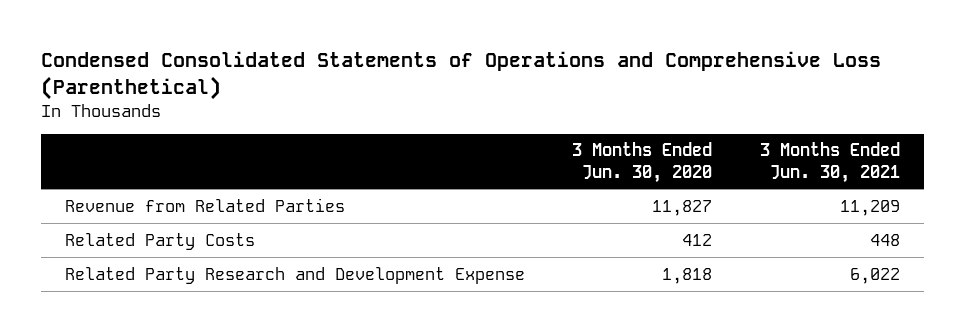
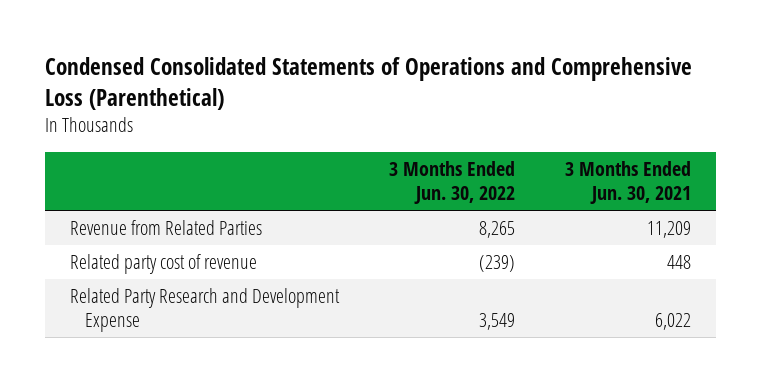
- | 3 Months Ended Jun. 30, 2020 | 3 Months Ended Jun. 30, 2021
+ | 3 Months Ended Jun. 30, 2022 | 3 Months Ended Jun. 30, 2021
- Related Party Costs | 412 | 448
+ Related party cost of revenue | (239) | 448

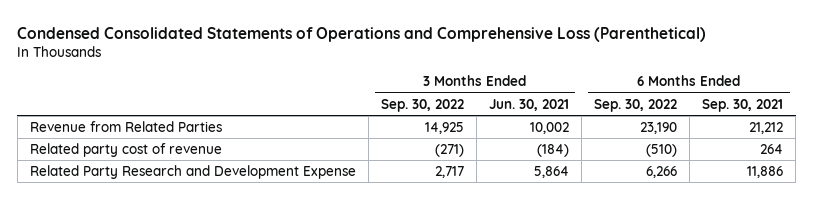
- | 3 Months Ended Jun. 30, 2022 | 3 Months Ended Jun. 30, 2021
+ | 3 Months Ended Sep. 30, 2022 | 3 Months Ended Jun. 30, 2021 | 6 Months Ended Sep. 30, 2022 | 6 Months Ended Sep. 30, 2021
- Revenue from Related Parties | 8,265 | 11,209
- Related party cost of revenue | (239) | 448
- Related Party Research and Development Expense | 3,549 | 6,022
+ Revenue from Related Parties | 14,925 | 10,002 | 23,190 | 21,212
+ Related party cost of revenue | (271) | (184) | (510) | 264
+ Related Party Research and Development Expense | 2,717 | 5,864 | 6,266 | 11,886

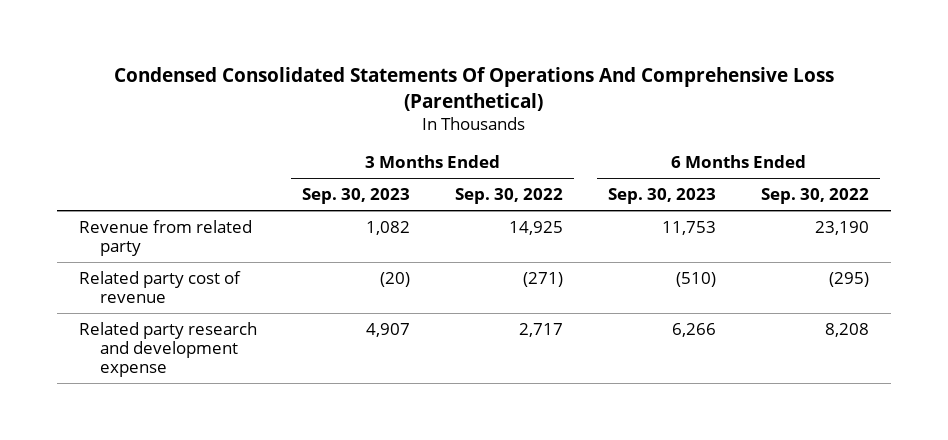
- Condensed Consolidated Statements of Operations and Comprehensive Loss (Parenthetical)
+ Condensed Consolidated Statements Of Operations And Comprehensive Loss (Parenthetical)
- | 3 Months Ended Sep. 30, 2022 | 3 Months Ended Jun. 30, 2021 | 6 Months Ended Sep. 30, 2022 | 6 Months Ended Sep. 30, 2021
+ | 3 Months Ended Sep. 30, 2023 | 3 Months Ended Sep. 30, 2022 | 6 Months Ended Sep. 30, 2023 | 6 Months Ended Sep. 30, 2022
- Revenue from Related Parties | 14,925 | 10,002 | 23,190 | 21,212
- Related party cost of revenue | (271) | (184) | (510) | 264
- Related Party Research and Development Expense | 2,717 | 5,864 | 6,266 | 11,886
+ Revenue from related party | 1,082 | 14,925 | 11,753 | 23,190
+ Related party cost of revenue | (20) | (271) | (510) | (295)
+ Related party research and development expense | 4,907 | 2,717 | 6,266 | 8,208

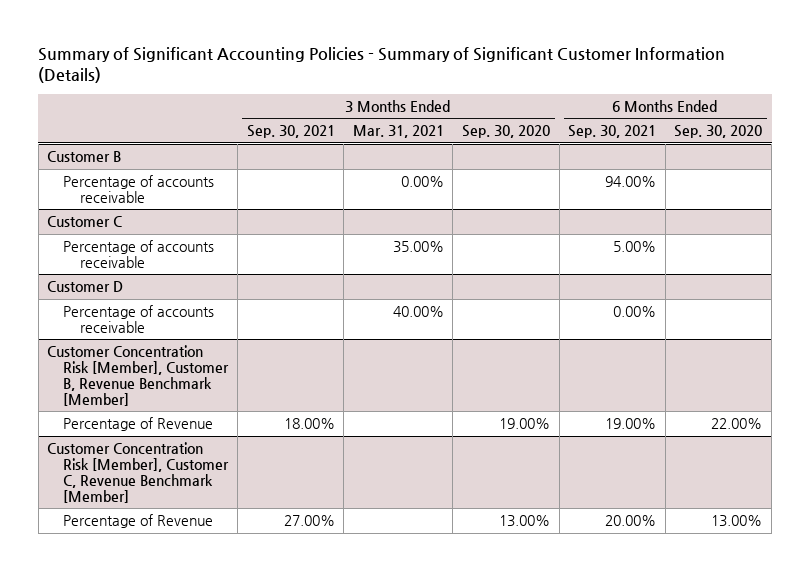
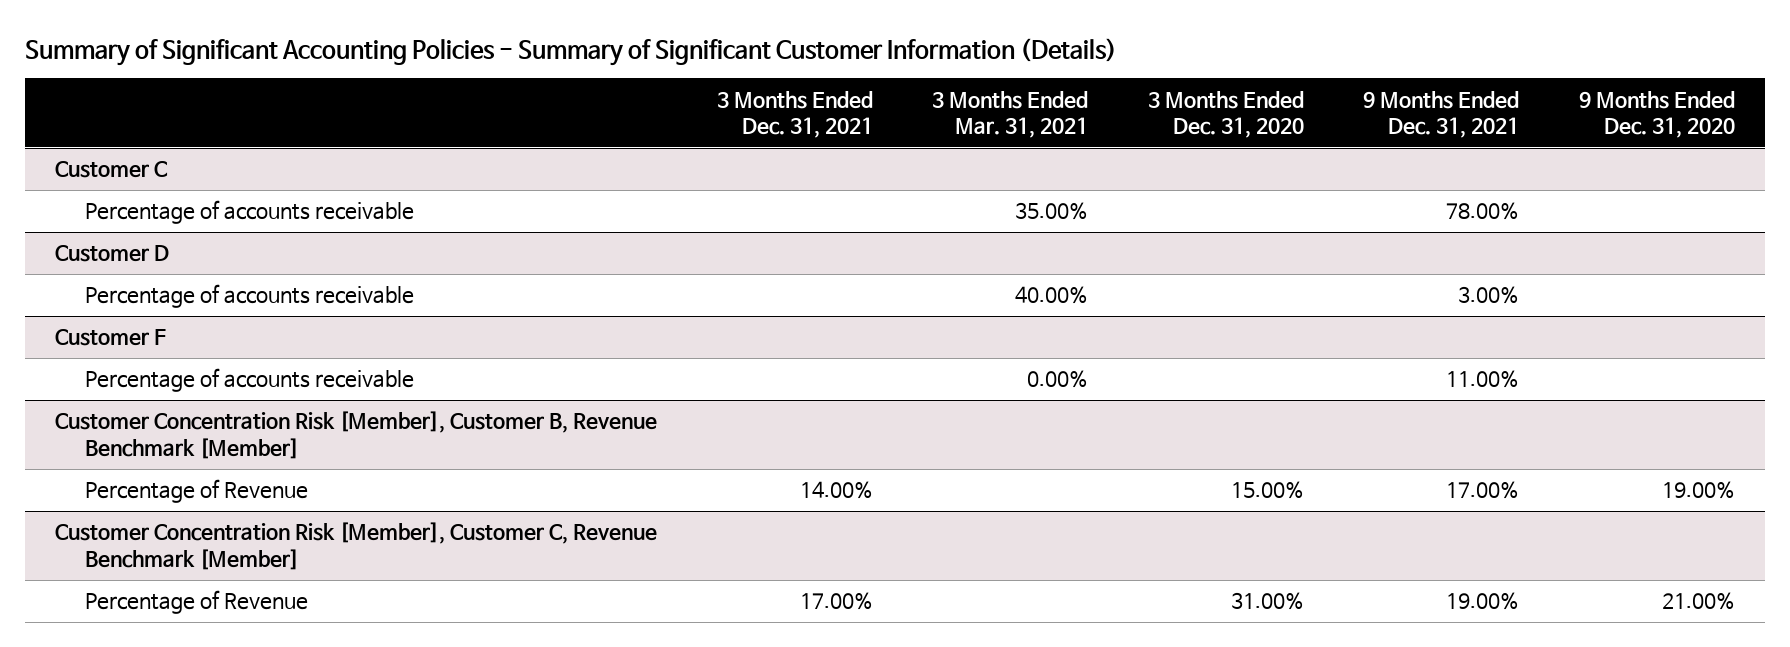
- | 3 Months Ended Sep. 30, 2021 | 3 Months Ended Mar. 31, 2021 | 3 Months Ended Sep. 30, 2020 | 6 Months Ended Sep. 30, 2021 | 6 Months Ended Sep. 30, 2020
+ | 3 Months Ended Dec. 31, 2021 | 3 Months Ended Mar. 31, 2021 | 3 Months Ended Dec. 31, 2020 | 9 Months Ended Dec. 31, 2021 | 9 Months Ended Dec. 31, 2020
- Customer B
- Percentage of accounts receivable | | 0.00% | | 94.00% |
+ Customer F
+ Percentage of accounts receivable | | 0.00% | | 11.00% |

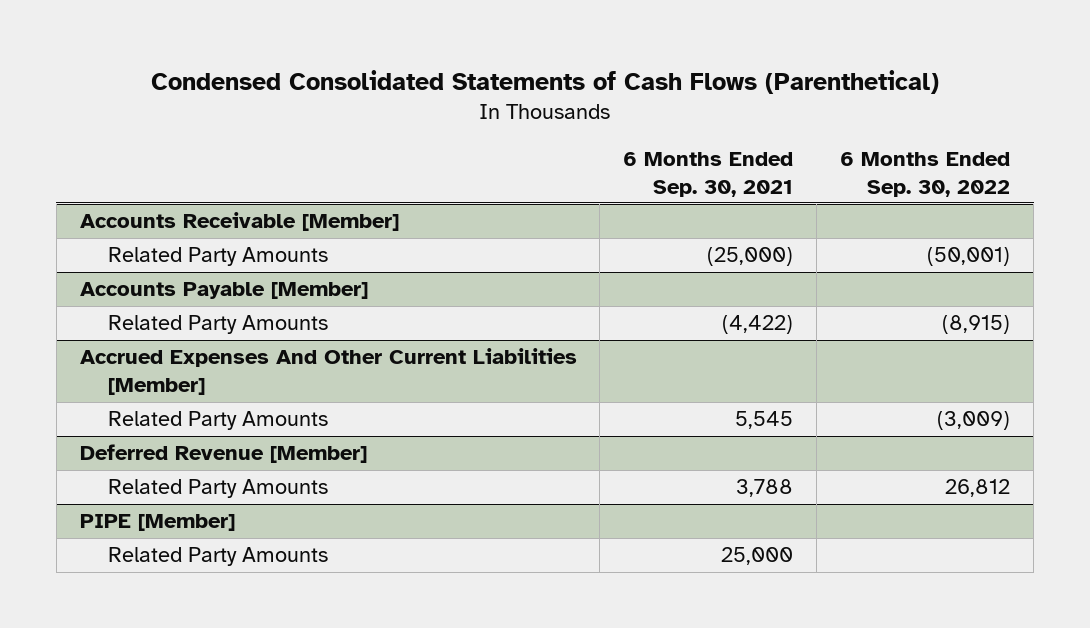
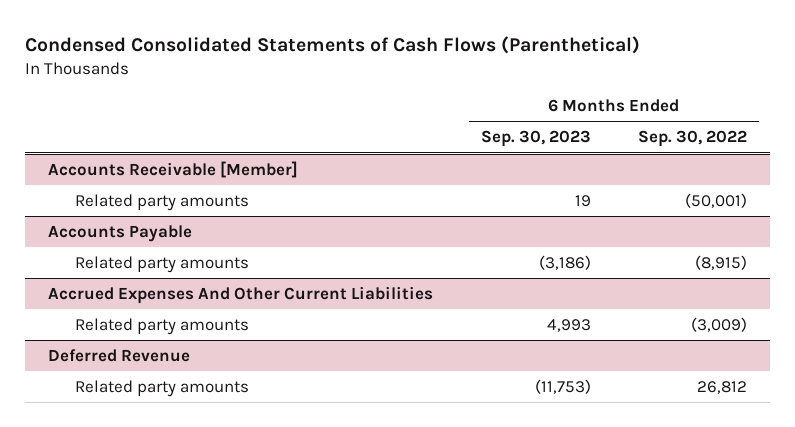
- | 6 Months Ended Sep. 30, 2021 | 6 Months Ended Sep. 30, 2022
+ | 6 Months Ended Sep. 30, 2023 | 6 Months Ended Sep. 30, 2022
@ Accounts Receivable [Member]
- Related Party Amounts | (25,000) | (50,001)
- Accounts Payable [Member]
- Related Party Amounts | (4,422) | (8,915)
- Accrued Expenses And Other Current Liabilities [Member]
- Related Party Amounts | 5,545 | (3,009)
- Deferred Revenue [Member]
- Related Party Amounts | 3,788 | 26,812
- PIPE [Member]
- Related Party Amounts | 25,000 |
@ Accounts Receivable [Member]
+ Related party amounts | 19 | (50,001)
+ Accounts Payable
+ Related party amounts | (3,186) | (8,915)
+ Accrued Expenses And Other Current Liabilities
+ Related party amounts | 4,993 | (3,009)
+ Deferred Revenue
+ Related party amounts | (11,753) | 26,812

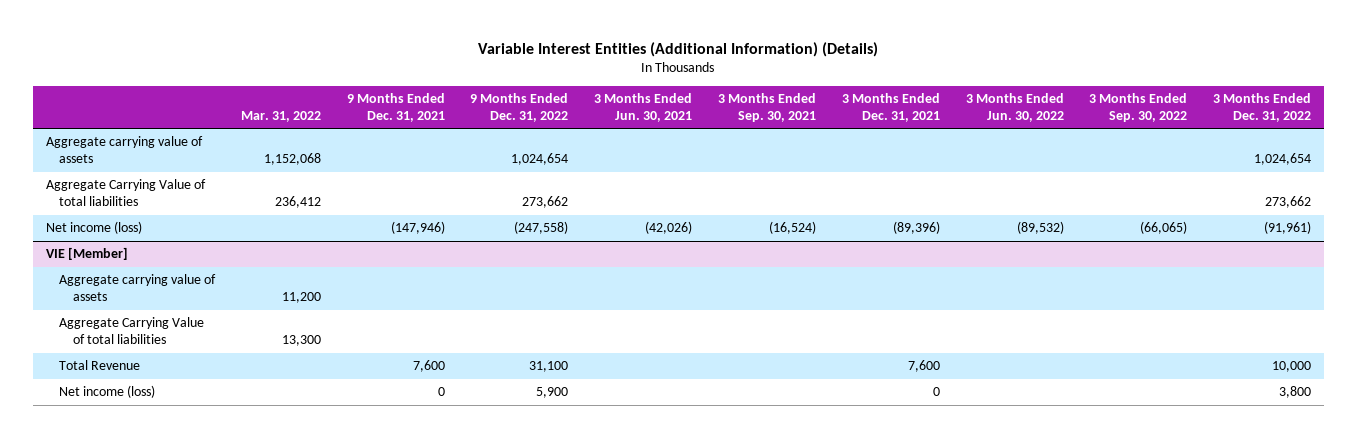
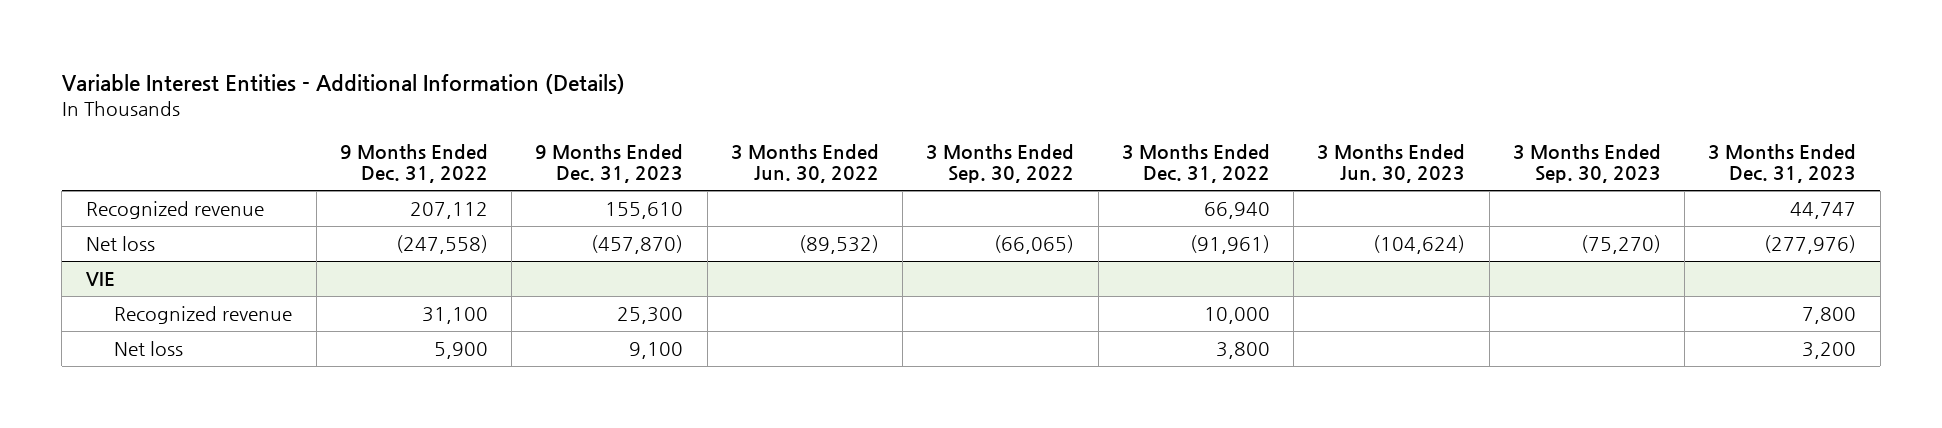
- Variable Interest Entities (Additional Information) (Details)
+ Variable Interest Entities - Additional Information (Details)
- | Mar. 31, 2022 | 9 Months Ended Dec. 31, 2021 | 9 Months Ended Dec. 31, 2022 | 3 Months Ended Jun. 30, 2021 | 3 Months Ended Sep. 30, 2021 | 3 Months Ended Dec. 31, 2021 | 3 Months Ended Jun. 30, 2022 | 3 Months Ended Sep. 30, 2022 | 3 Months Ended Dec. 31, 2022
+ | 9 Months Ended Dec. 31, 2022 | 9 Months Ended Dec. 31, 2023 | 3 Months Ended Jun. 30, 2022 | 3 Months Ended Sep. 30, 2022 | 3 Months Ended Dec. 31, 2022 | 3 Months Ended Jun. 30, 2023 | 3 Months Ended Sep. 30, 2023 | 3 Months Ended Dec. 31, 2023
- Aggregate carrying value of assets | 1,152,068 | | 1,024,654 | | | | | | 1,024,654
- Aggregate Carrying Value of total liabilities | 236,412 | | 273,662 | | | | | | 273,662
- Net income (loss) | | (147,946) | (247,558) | (42,026) | (16,524) | (89,396) | (89,532) | (66,065) | (91,961)
- VIE [Member]
- Aggregate carrying value of assets | 11,200 | | | | | | | |
- Aggregate Carrying Value of total liabilities | 13,300 | | | | | | | |
- Total Revenue | | 7,600 | 31,100 | | | 7,600 | | | 10,000
- Net income (loss) | | 0 | 5,900 | | | 0 | | | 3,800
+ Recognized revenue | 207,112 | 155,610 | | | 66,940 | | | 44,747
+ Net loss | (247,558) | (457,870) | (89,532) | (66,065) | (91,961) | (104,624) | (75,270) | (277,976)
+ VIE
+ Recognized revenue | 31,100 | 25,300 | | | 10,000 | | | 7,800
+ Net loss | 5,900 | 9,100 | | | 3,800 | | | 3,200

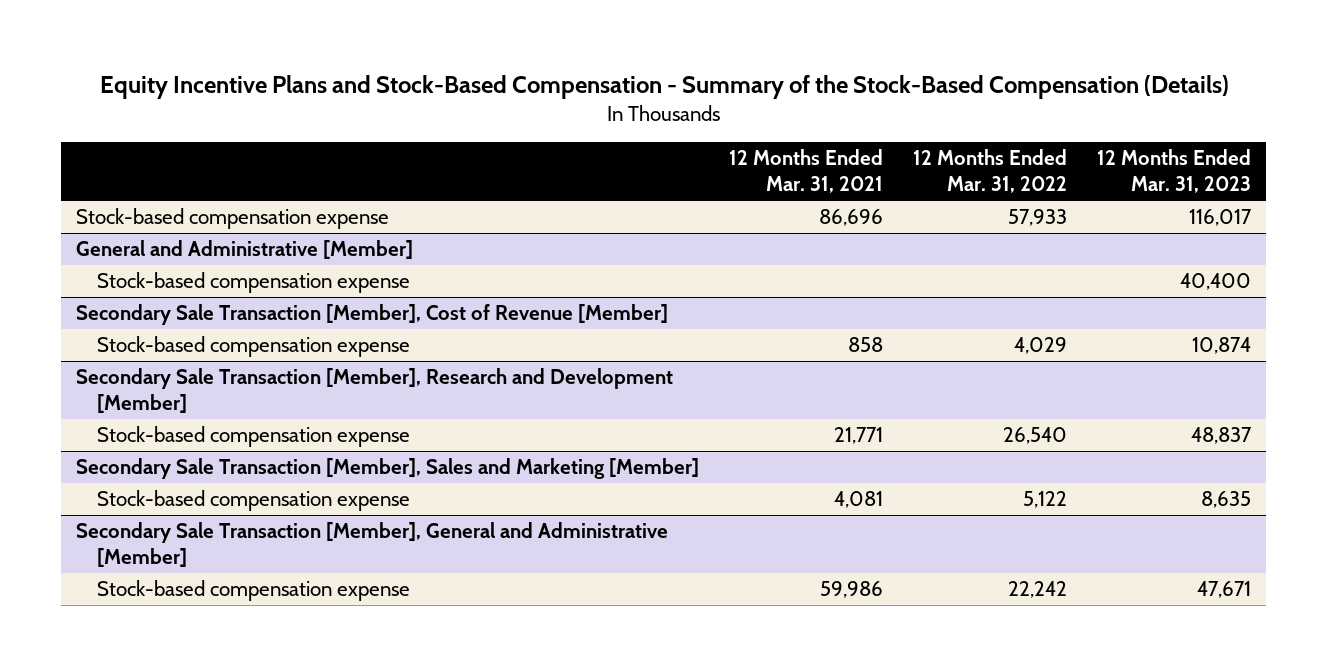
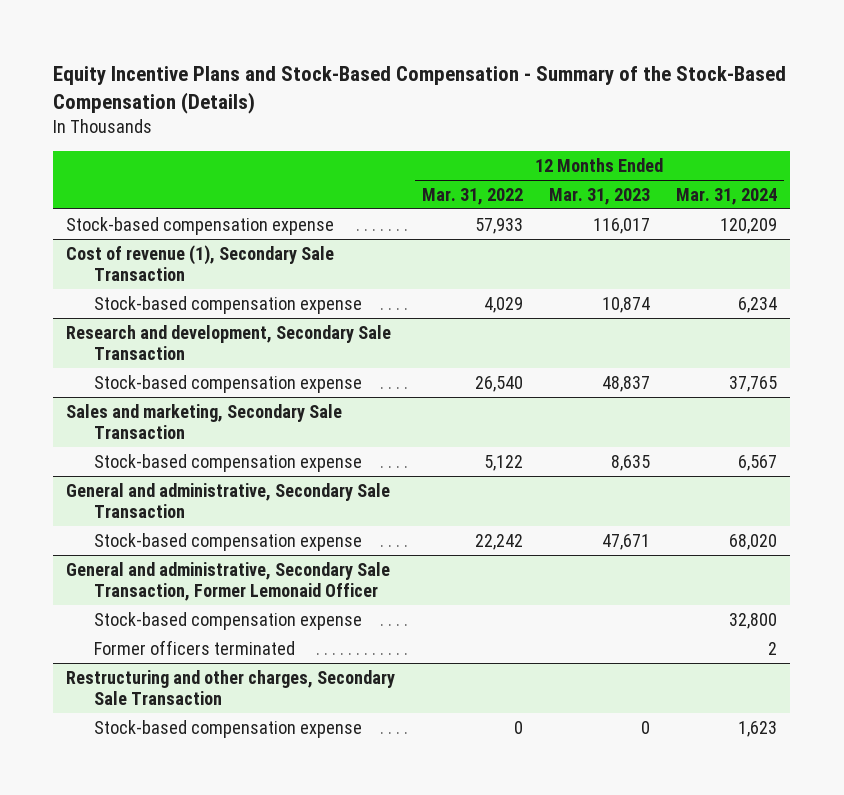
- | 12 Months Ended Mar. 31, 2021 | 12 Months Ended Mar. 31, 2022 | 12 Months Ended Mar. 31, 2023
+ | 12 Months Ended Mar. 31, 2022 | 12 Months Ended Mar. 31, 2023 | 12 Months Ended Mar. 31, 2024
- General and Administrative [Member]
- Stock-based compensation expense | | | 40,400
- Secondary Sale Transaction [Member], Cost of Revenue [Member]
+ Cost of revenue (1), Secondary Sale Transaction
- Secondary Sale Transaction [Member], Research and Development [Member]
+ Research and development, Secondary Sale Transaction
- Secondary Sale Transaction [Member], Sales and Marketing [Member]
+ Sales and marketing, Secondary Sale Transaction
- Secondary Sale Transaction [Member], General and Administrative [Member]
+ General and administrative, Secondary Sale Transaction
+ General and administrative, Secondary Sale Transaction, Former Lemonaid Officer
+ Stock-based compensation expense | | | 32,800
+ Former officers terminated | | | 2
+ Restructuring and other charges, Secondary Sale Transaction
+ Stock-based compensation expense | 0 | 0 | 1,623

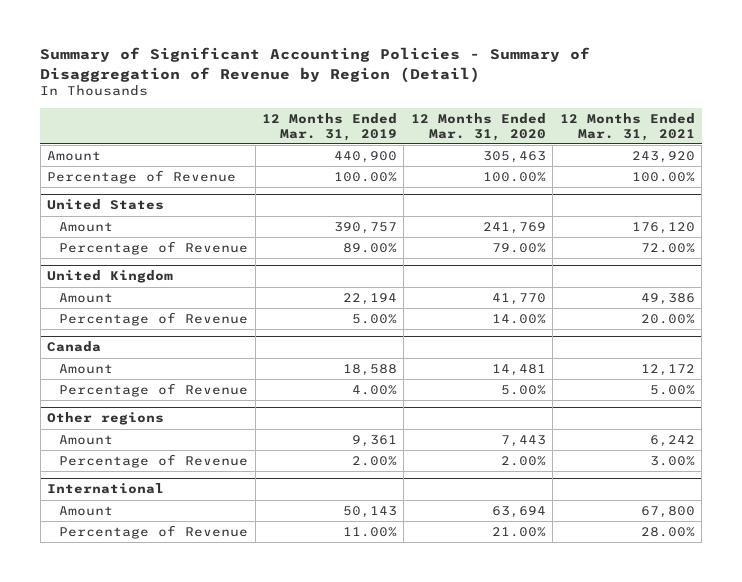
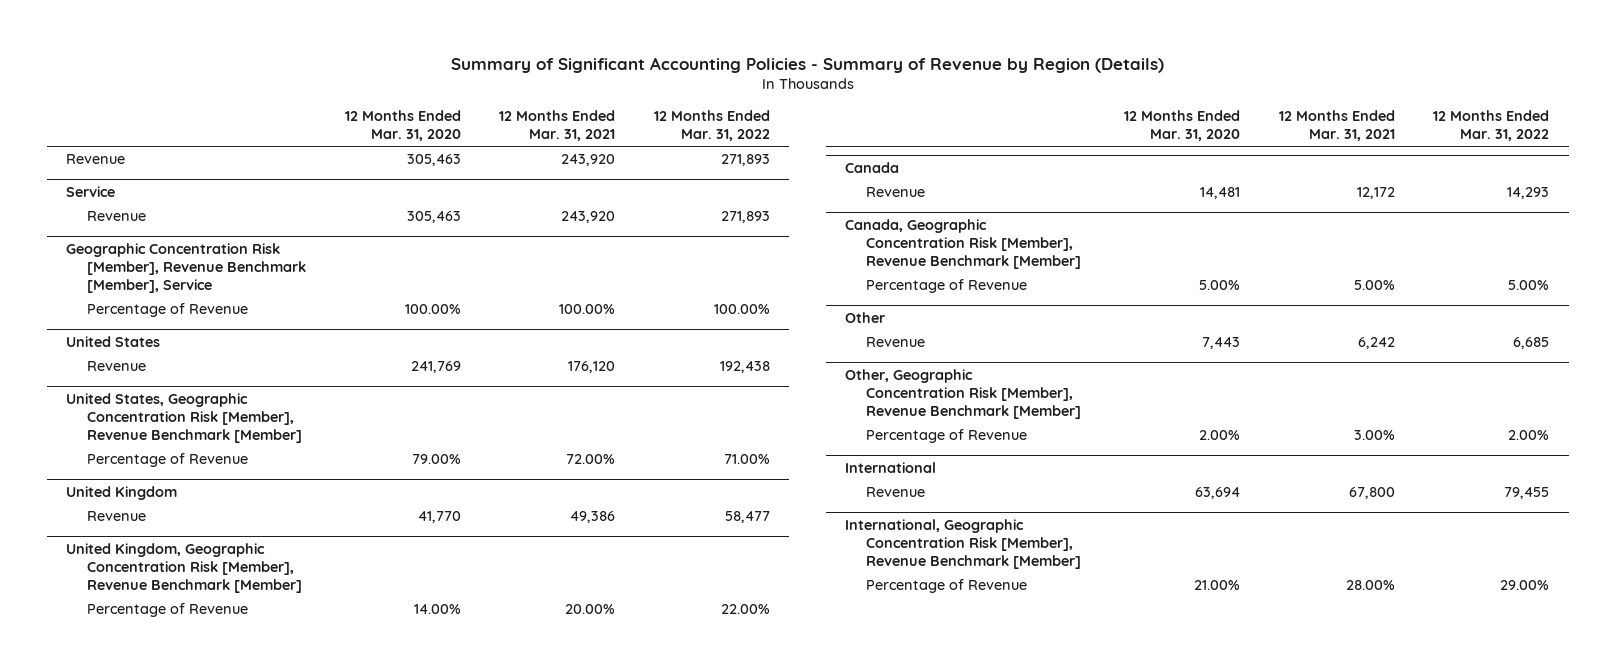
- Summary of Significant Accounting Policies - Summary of Disaggregation of Revenue by Region (Detail)
+ Summary of Significant Accounting Policies - Summary of Revenue by Region (Details)
- | 12 Months Ended Mar. 31, 2019 | 12 Months Ended Mar. 31, 2020 | 12 Months Ended Mar. 31, 2021
+ | 12 Months Ended Mar. 31, 2020 | 12 Months Ended Mar. 31, 2021 | 12 Months Ended Mar. 31, 2022
- Amount | 440,900 | 305,463 | 243,920
+ Revenue | 305,463 | 243,920 | 271,893
+ Service
+ Revenue | 305,463 | 243,920 | 271,893
+ Geographic Concentration Risk [Member], Revenue Benchmark [Member], Service
@ United States
- Amount | 390,757 | 241,769 | 176,120
+ Revenue | 241,769 | 176,120 | 192,438
+ United States, Geographic Concentration Risk [Member], Revenue Benchmark [Member]
@ United Kingdom
- Amount | 22,194 | 41,770 | 49,386
+ Revenue | 41,770 | 49,386 | 58,477
+ United Kingdom, Geographic Concentration Risk [Member], Revenue Benchmark [Member]
@ Canada
- Amount | 18,588 | 14,481 | 12,172
+ Revenue | 14,481 | 12,172 | 14,293
+ Canada, Geographic Concentration Risk [Member], Revenue Benchmark [Member]
- Other regions
- Amount | 9,361 | 7,443 | 6,242
+ Other
+ Revenue | 7,443 | 6,242 | 6,685
+ Other, Geographic Concentration Risk [Member], Revenue Benchmark [Member]
@ International
- Amount | 50,143 | 63,694 | 67,800
+ Revenue | 63,694 | 67,800 | 79,455
+ International, Geographic Concentration Risk [Member], Revenue Benchmark [Member]

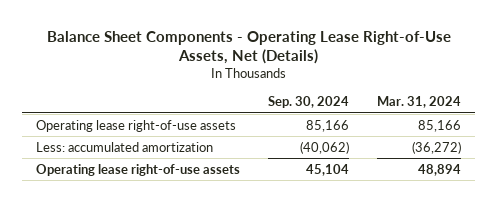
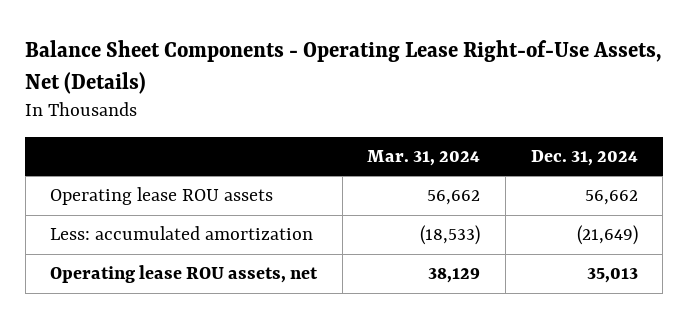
- | Sep. 30, 2024 | Mar. 31, 2024
+ | Mar. 31, 2024 | Dec. 31, 2024
- Operating lease right-of-use assets | 85,166 | 85,166
- Less: accumulated amortization | (40,062) | (36,272)
- Operating lease right-of-use assets | 45,104 | 48,894
+ Operating lease ROU assets | 56,662 | 56,662
+ Less: accumulated amortization | (18,533) | (21,649)
+ Operating lease ROU assets, net | 38,129 | 35,013

